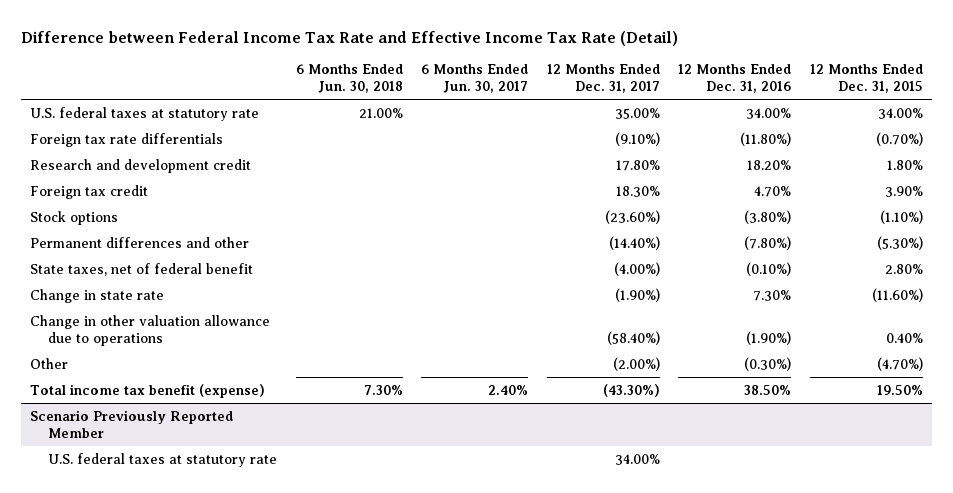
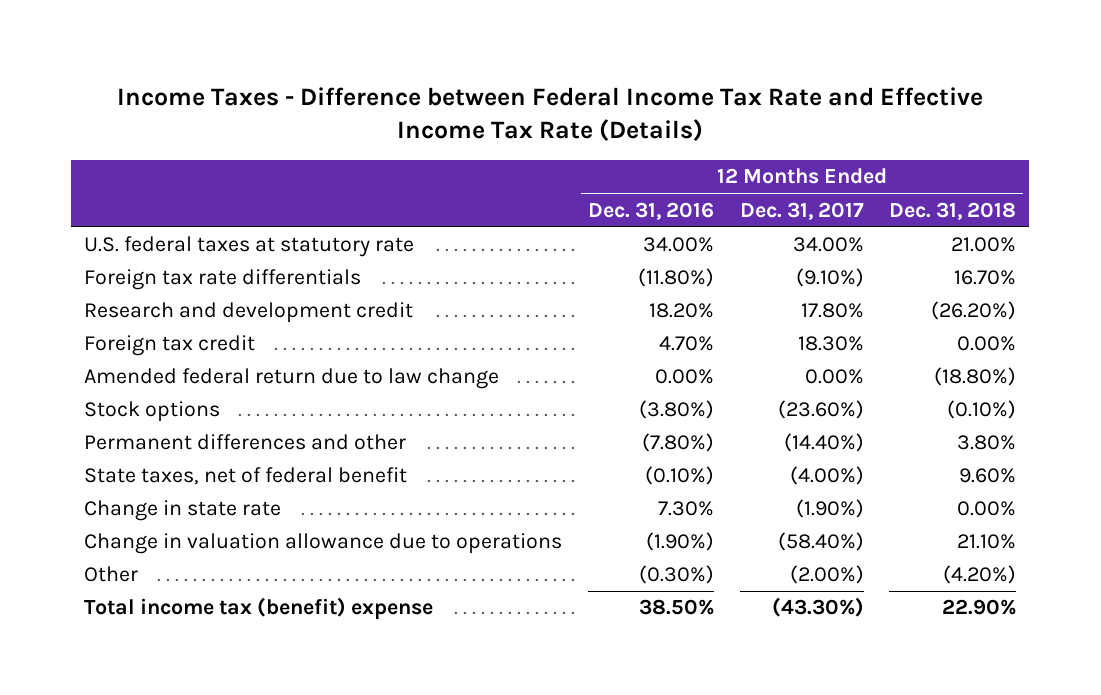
- Difference between Federal Income Tax Rate and Effective Income Tax Rate (Detail)
+ Income Taxes - Difference between Federal Income Tax Rate and Effective Income Tax Rate (Details)
- | 6 Months Ended Jun. 30, 2018 | 6 Months Ended Jun. 30, 2017 | 12 Months Ended Dec. 31, 2017 | 12 Months Ended Dec. 31, 2016 | 12 Months Ended Dec. 31, 2015
+ | 12 Months Ended Dec. 31, 2016 | 12 Months Ended Dec. 31, 2017 | 12 Months Ended Dec. 31, 2018
- U.S. federal taxes at statutory rate | 21.00% | | 35.00% | 34.00% | 34.00%
+ U.S. federal taxes at statutory rate | 34.00% | 34.00% | 21.00%
+ Amended federal return due to law change | 0.00% | 0.00% | (18.80%)
- Change in other valuation allowance due to operations | | | (58.40%) | (1.90%) | 0.40%
+ Change in valuation allowance due to operations | (1.90%) | (58.40%) | 21.10%
- Total income tax benefit (expense) | 7.30% | 2.40% | (43.30%) | 38.50% | 19.50%
- Scenario Previously Reported Member
- U.S. federal taxes at statutory rate | | | 34.00% | |
+ Total income tax (benefit) expense | 38.50% | (43.30%) | 22.90%

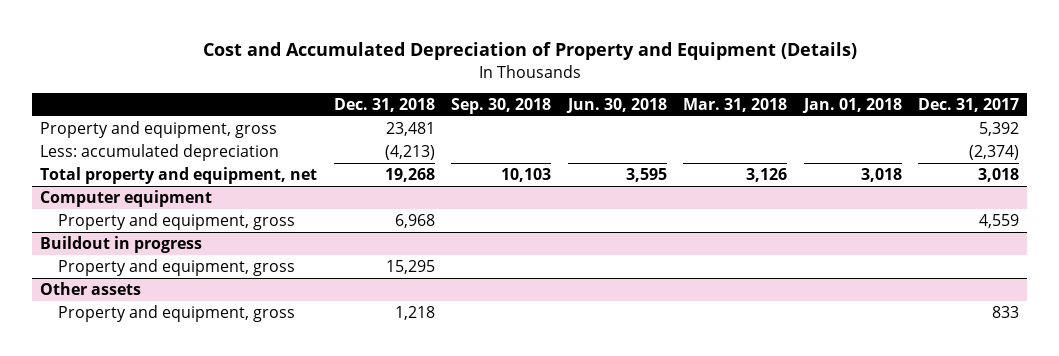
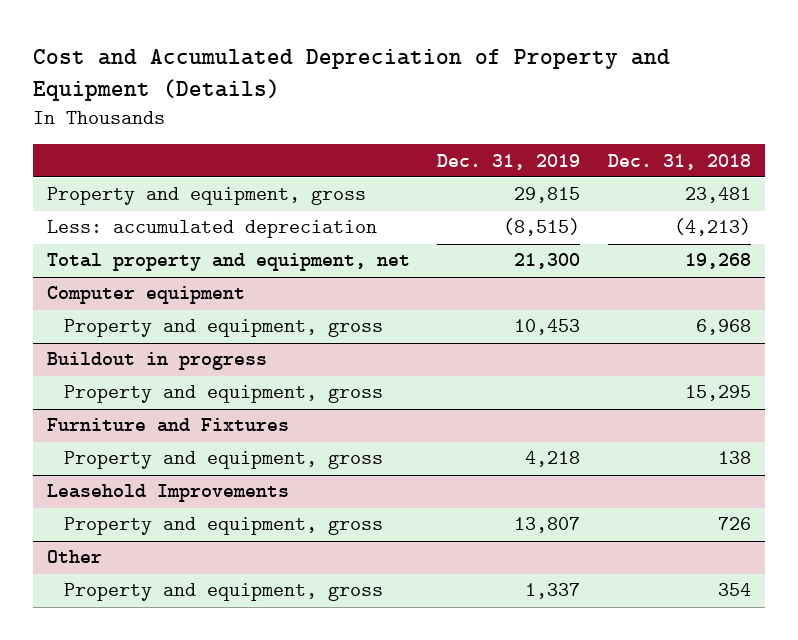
- | Dec. 31, 2018 | Sep. 30, 2018 | Jun. 30, 2018 | Mar. 31, 2018 | Jan. 01, 2018 | Dec. 31, 2017
+ | Dec. 31, 2019 | Dec. 31, 2018
- Other assets
- Property and equipment, gross | 1,218 | | | | | 833
+ Furniture and Fixtures
+ Property and equipment, gross | 4,218 | 138
+ Leasehold Improvements
+ Property and equipment, gross | 13,807 | 726
+ Other
+ Property and equipment, gross | 1,337 | 354

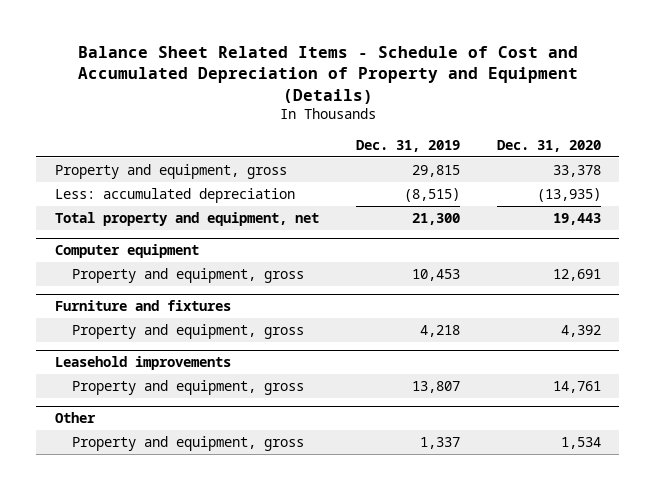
- Cost and Accumulated Depreciation of Property and Equipment (Details)
+ Balance Sheet Related Items - Schedule of Cost and Accumulated Depreciation of Property and Equipment (Details)
- | Dec. 31, 2019 | Dec. 31, 2018
+ | Dec. 31, 2019 | Dec. 31, 2020
- Buildout in progress
- Property and equipment, gross | | 15,295
- Furniture and Fixtures
+ Furniture and fixtures
- Leasehold Improvements
+ Leasehold improvements

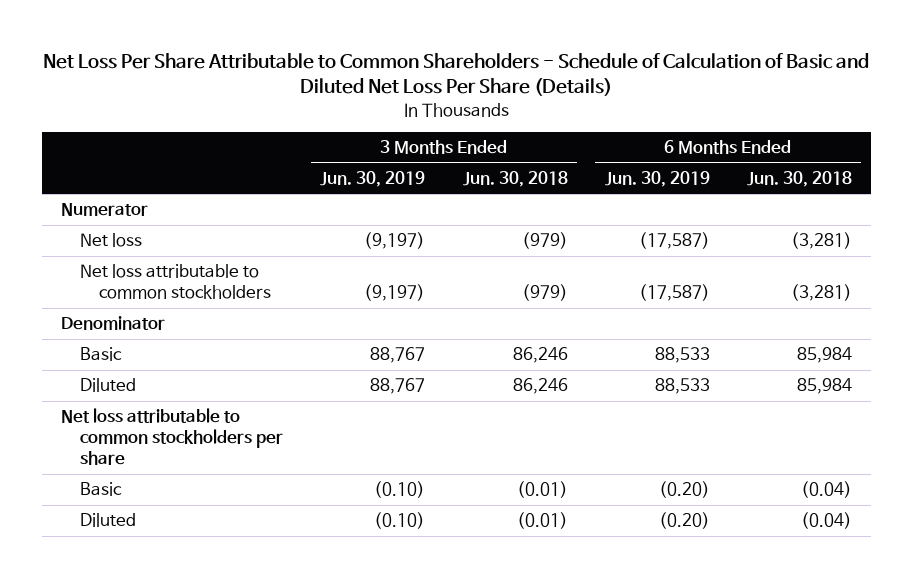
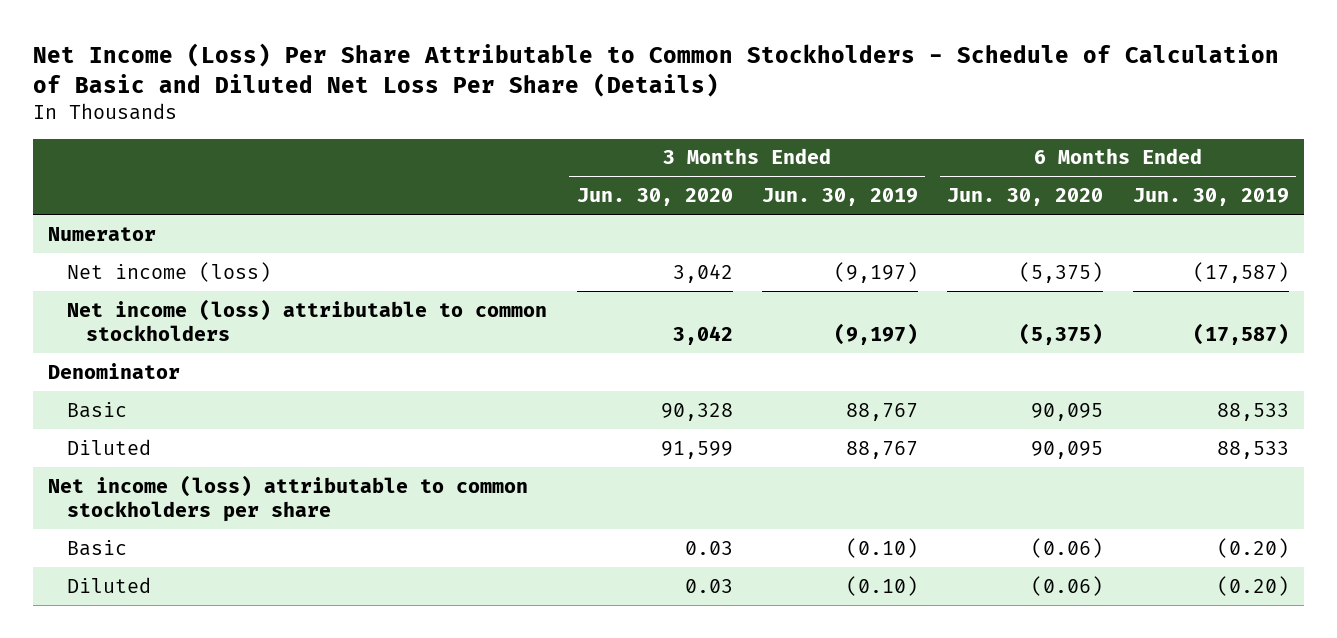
- Net Loss Per Share Attributable to Common Shareholders - Schedule of Calculation of Basic and Diluted Net Loss Per Share (Details)
+ Net Income (Loss) Per Share Attributable to Common Stockholders - Schedule of Calculation of Basic and Diluted Net Loss Per Share (Details)
- | 3 Months Ended Jun. 30, 2019 | 3 Months Ended Jun. 30, 2018 | 6 Months Ended Jun. 30, 2019 | 6 Months Ended Jun. 30, 2018
+ | 3 Months Ended Jun. 30, 2020 | 3 Months Ended Jun. 30, 2019 | 6 Months Ended Jun. 30, 2020 | 6 Months Ended Jun. 30, 2019
- Net loss | (9,197) | (979) | (17,587) | (3,281)
- Net loss attributable to common stockholders | (9,197) | (979) | (17,587) | (3,281)
+ Net income (loss) | 3,042 | (9,197) | (5,375) | (17,587)
+ Net income (loss) attributable to common stockholders | 3,042 | (9,197) | (5,375) | (17,587)
- Net loss attributable to common stockholders per share
+ Net income (loss) attributable to common stockholders per share

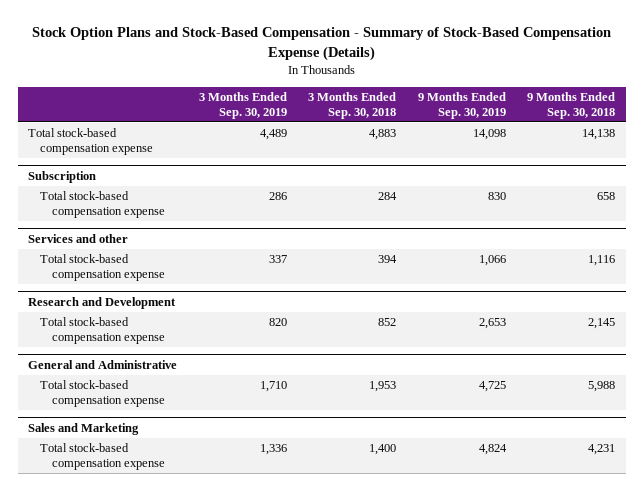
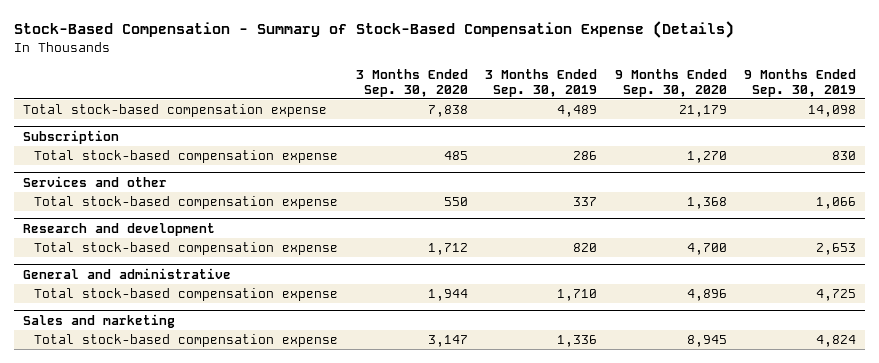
- Stock Option Plans and Stock-Based Compensation - Summary of Stock-Based Compensation Expense (Details)
+ Stock-Based Compensation - Summary of Stock-Based Compensation Expense (Details)
- | 3 Months Ended Sep. 30, 2019 | 3 Months Ended Sep. 30, 2018 | 9 Months Ended Sep. 30, 2019 | 9 Months Ended Sep. 30, 2018
+ | 3 Months Ended Sep. 30, 2020 | 3 Months Ended Sep. 30, 2019 | 9 Months Ended Sep. 30, 2020 | 9 Months Ended Sep. 30, 2019
- Research and Development
+ Research and development
- General and Administrative
+ General and administrative
- Sales and Marketing
+ Sales and marketing

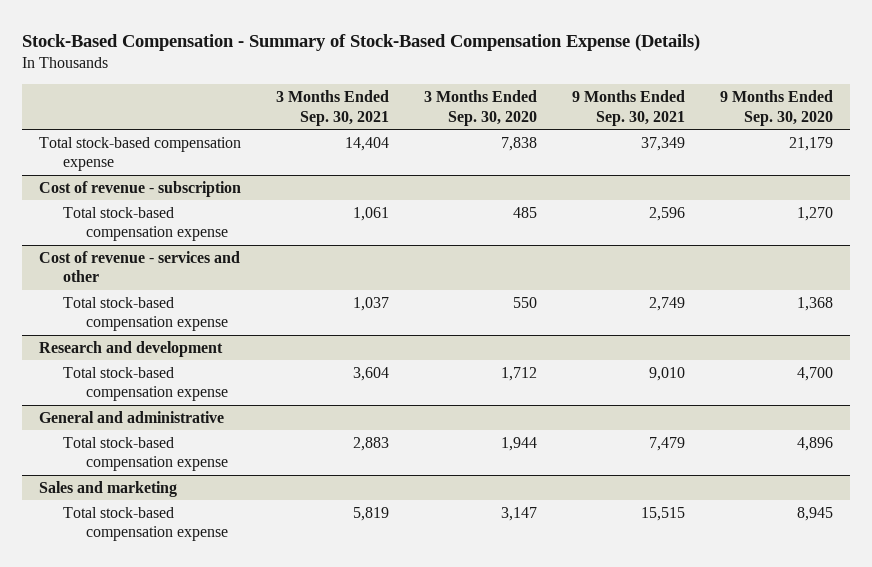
- | 3 Months Ended Sep. 30, 2020 | 3 Months Ended Sep. 30, 2019 | 9 Months Ended Sep. 30, 2020 | 9 Months Ended Sep. 30, 2019
+ | 3 Months Ended Sep. 30, 2021 | 3 Months Ended Sep. 30, 2020 | 9 Months Ended Sep. 30, 2021 | 9 Months Ended Sep. 30, 2020
- Subscription
+ Cost of revenue - subscription
- Services and other
+ Cost of revenue - services and other

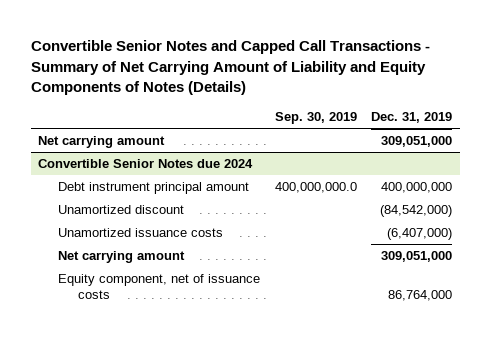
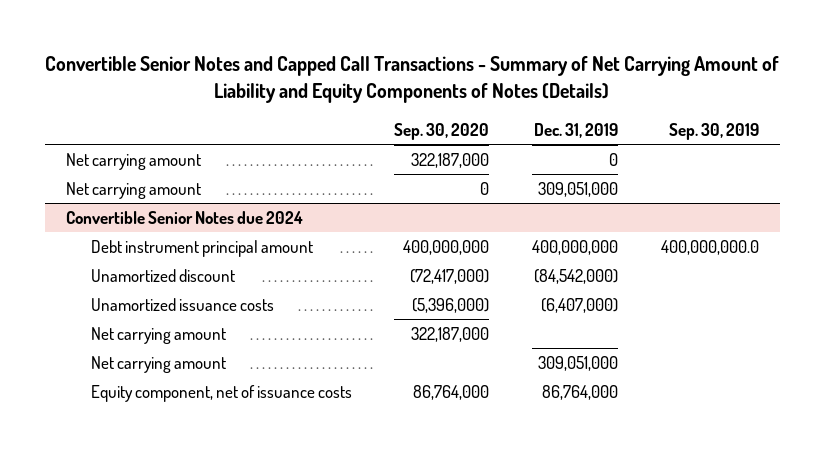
- | Sep. 30, 2019 | Dec. 31, 2019
+ | Sep. 30, 2020 | Dec. 31, 2019 | Sep. 30, 2019
+ Net carrying amount | 322,187,000 | 0 |
@ Convertible Senior Notes due 2024
+ Net carrying amount | 322,187,000 | |

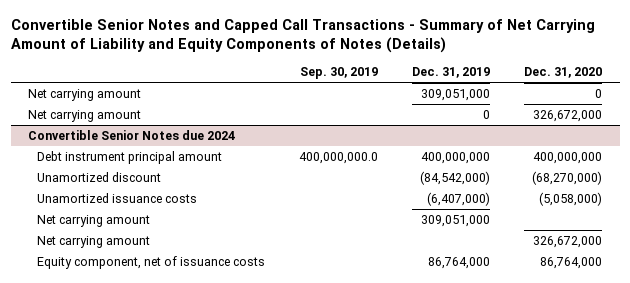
- | Sep. 30, 2020 | Dec. 31, 2019 | Sep. 30, 2019
+ | Sep. 30, 2019 | Dec. 31, 2019 | Dec. 31, 2020
moved down: Net carrying amount | | 0 | 326,672,000
@ Convertible Senior Notes due 2024
moved down: Net carrying amount | | | 326,672,000

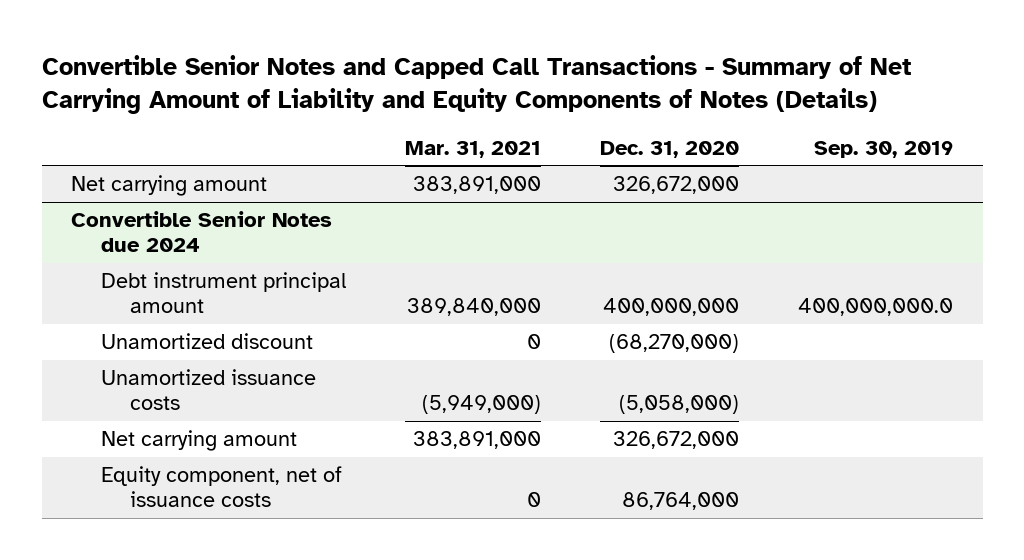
- | Sep. 30, 2019 | Dec. 31, 2019 | Dec. 31, 2020
+ | Mar. 31, 2021 | Dec. 31, 2020 | Sep. 30, 2019
- Net carrying amount | | 309,051,000 | 0
@ Convertible Senior Notes due 2024
- Net carrying amount | | 309,051,000 |

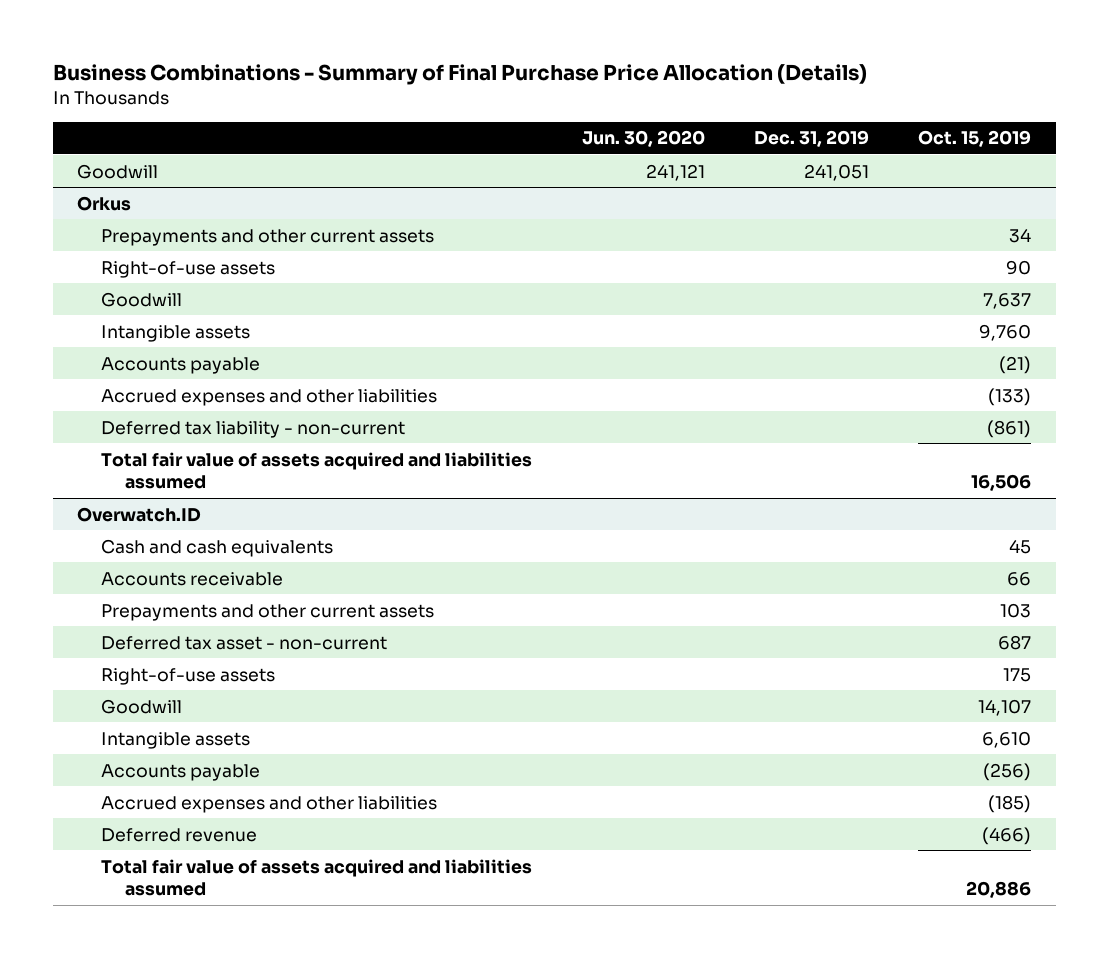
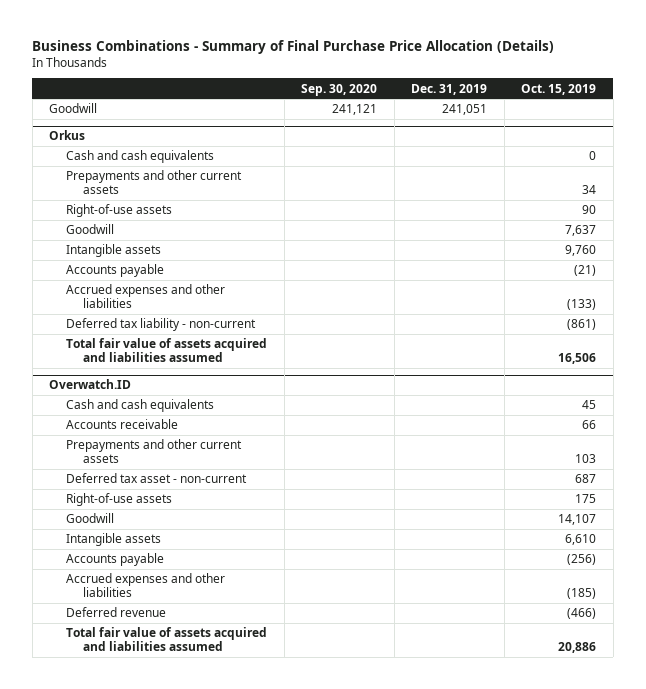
- | Jun. 30, 2020 | Dec. 31, 2019 | Oct. 15, 2019
+ | Sep. 30, 2020 | Dec. 31, 2019 | Oct. 15, 2019
@ Orkus
+ Cash and cash equivalents | | | 0

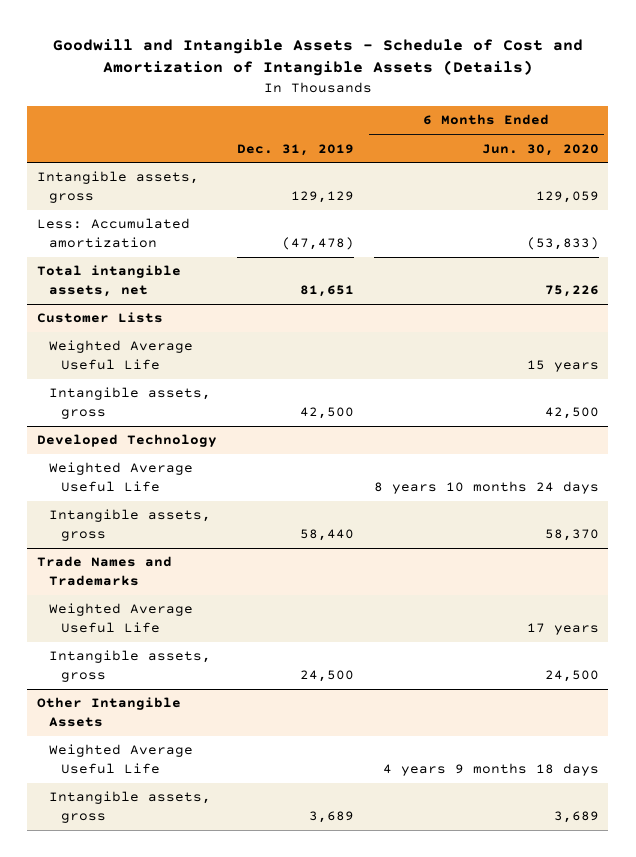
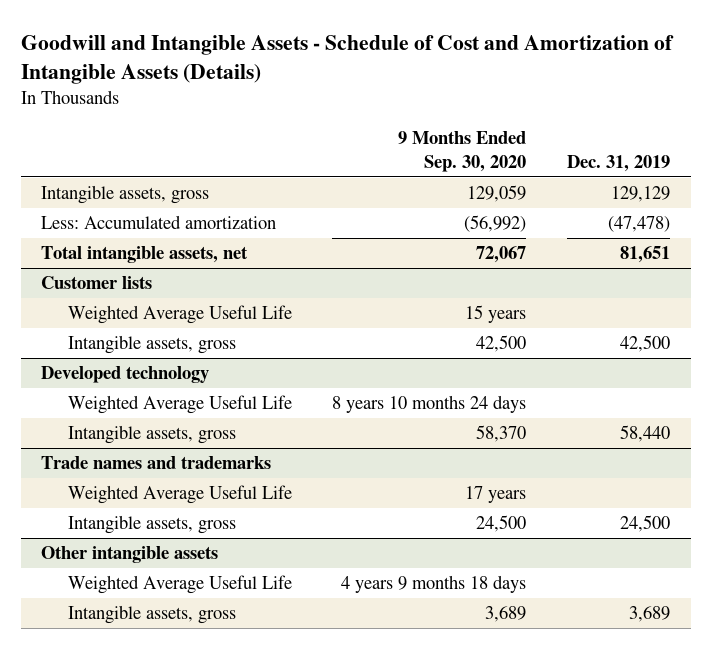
- | Dec. 31, 2019 | 6 Months Ended Jun. 30, 2020
+ | 9 Months Ended Sep. 30, 2020 | Dec. 31, 2019
- Customer Lists
+ Customer lists
- Developed Technology
+ Developed technology
- Trade Names and Trademarks
+ Trade names and trademarks
- Other Intangible Assets
+ Other intangible assets

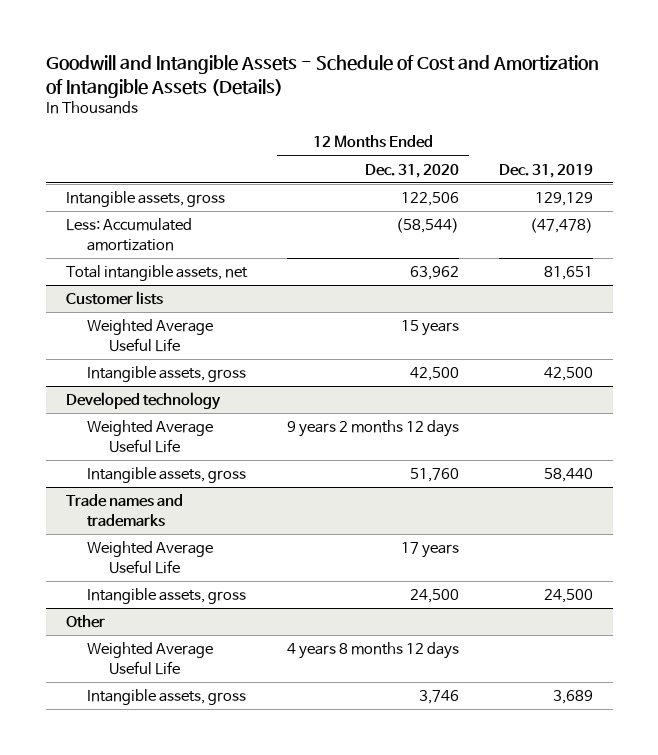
- | 9 Months Ended Sep. 30, 2020 | Dec. 31, 2019
+ | 12 Months Ended Dec. 31, 2020 | Dec. 31, 2019
- Other intangible assets
+ Other

